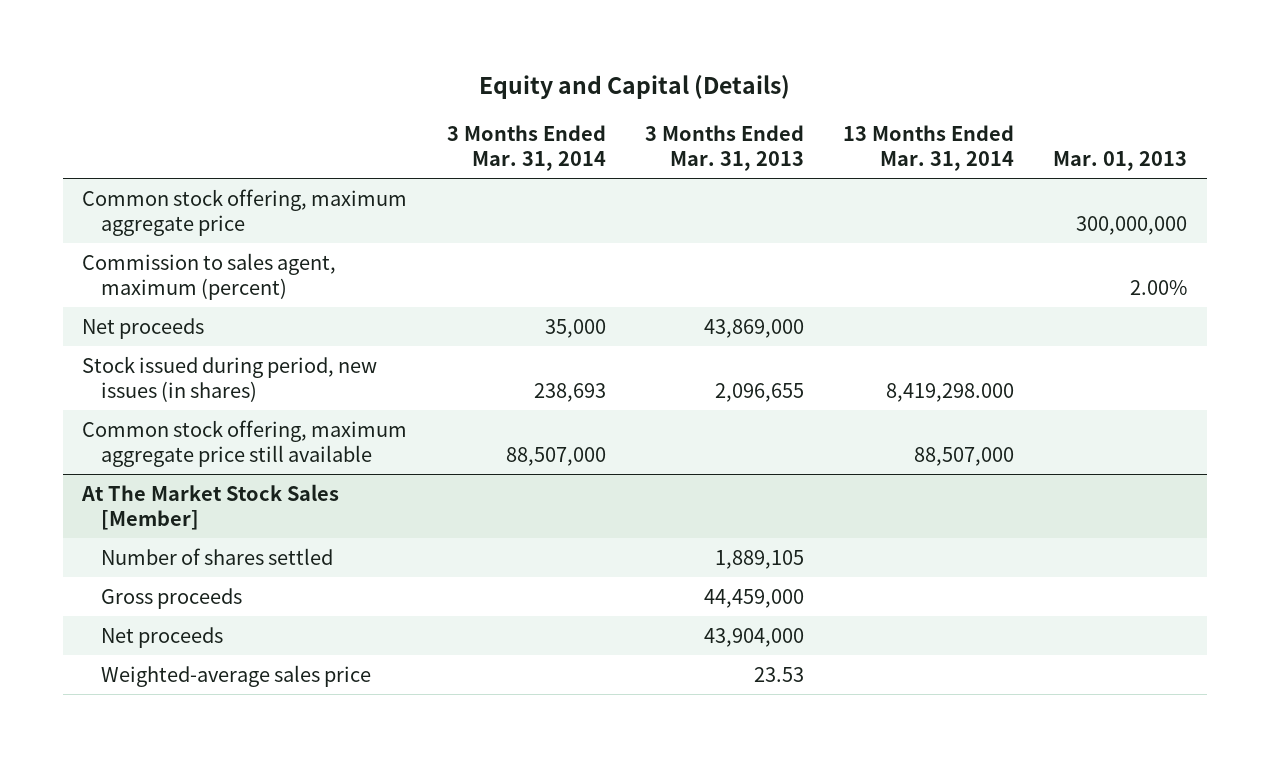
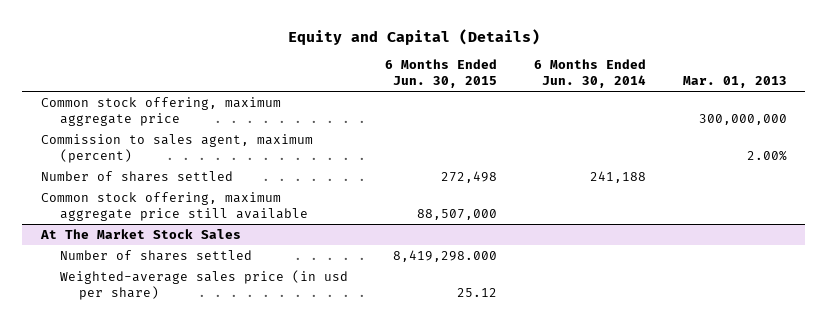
- | 3 Months Ended Mar. 31, 2014 | 3 Months Ended Mar. 31, 2013 | 13 Months Ended Mar. 31, 2014 | Mar. 01, 2013
+ | 6 Months Ended Jun. 30, 2015 | 6 Months Ended Jun. 30, 2014 | Mar. 01, 2013
- Net proceeds | 35,000 | 43,869,000 | |
- Stock issued during period, new issues (in shares) | 238,693 | 2,096,655 | 8,419,298.000 |
+ Number of shares settled | 272,498 | 241,188 |
- At The Market Stock Sales [Member]
+ At The Market Stock Sales
- Gross proceeds | | 44,459,000 | |
- Net proceeds | | 43,904,000 | |
- Weighted-average sales price | | 23.53 | |
+ Weighted-average sales price (in usd per share) | 25.12 | |

